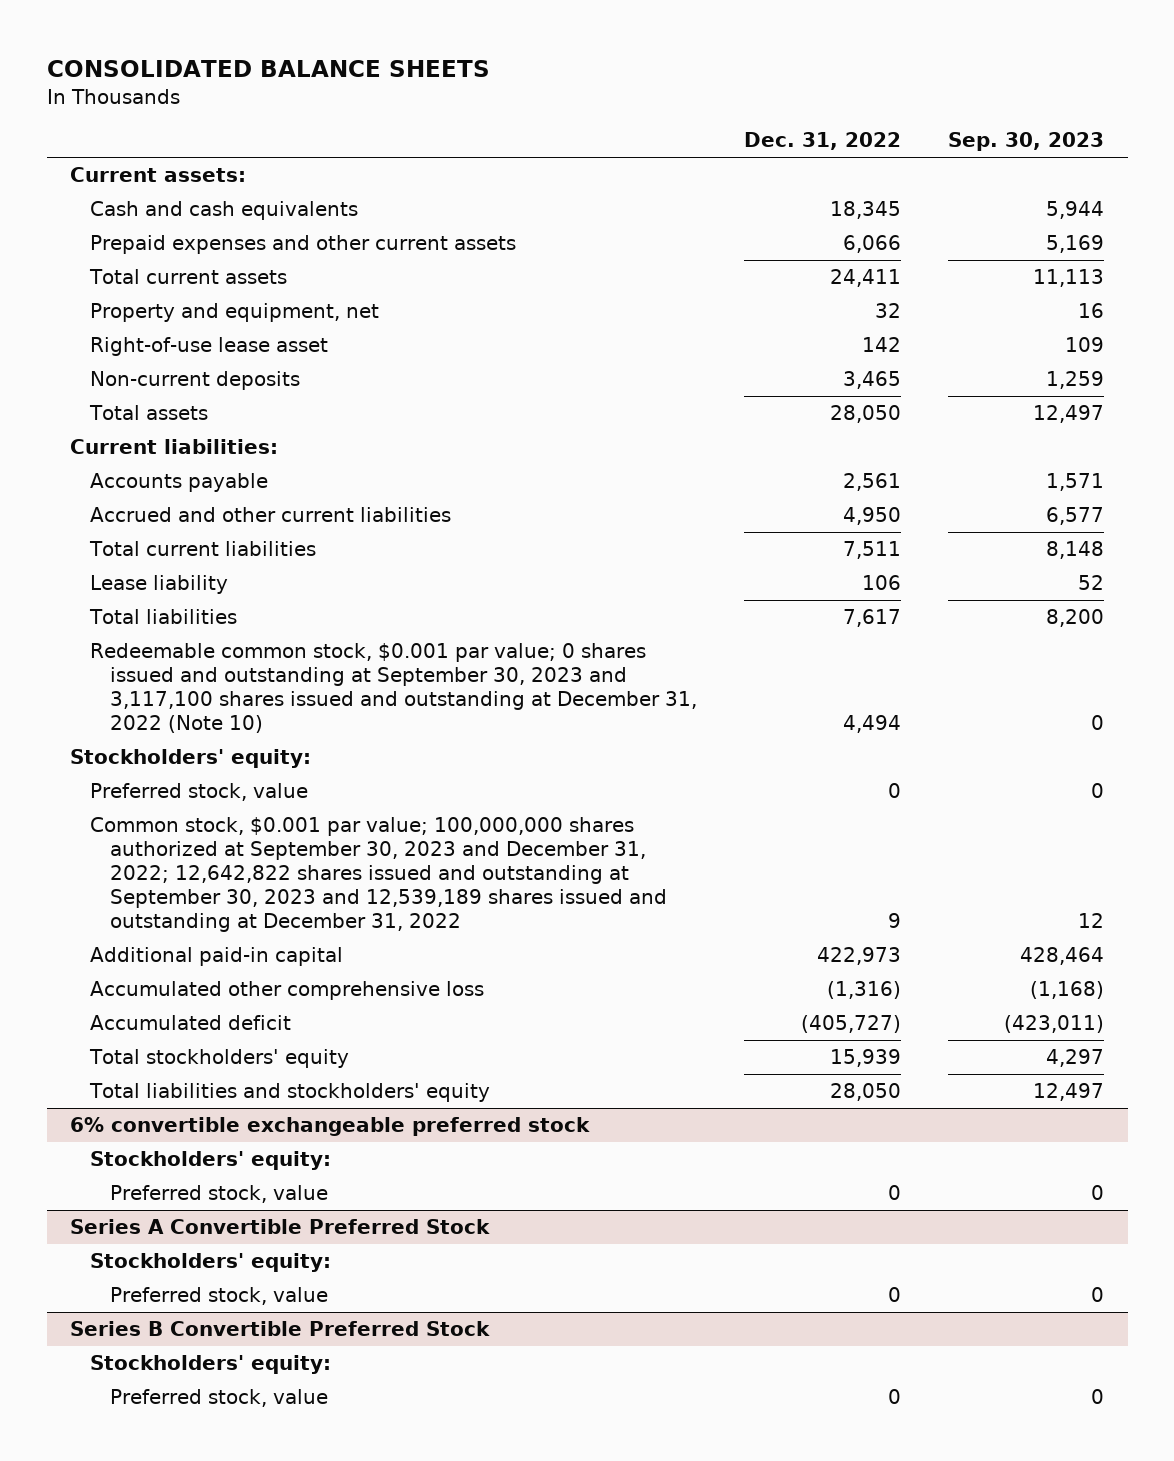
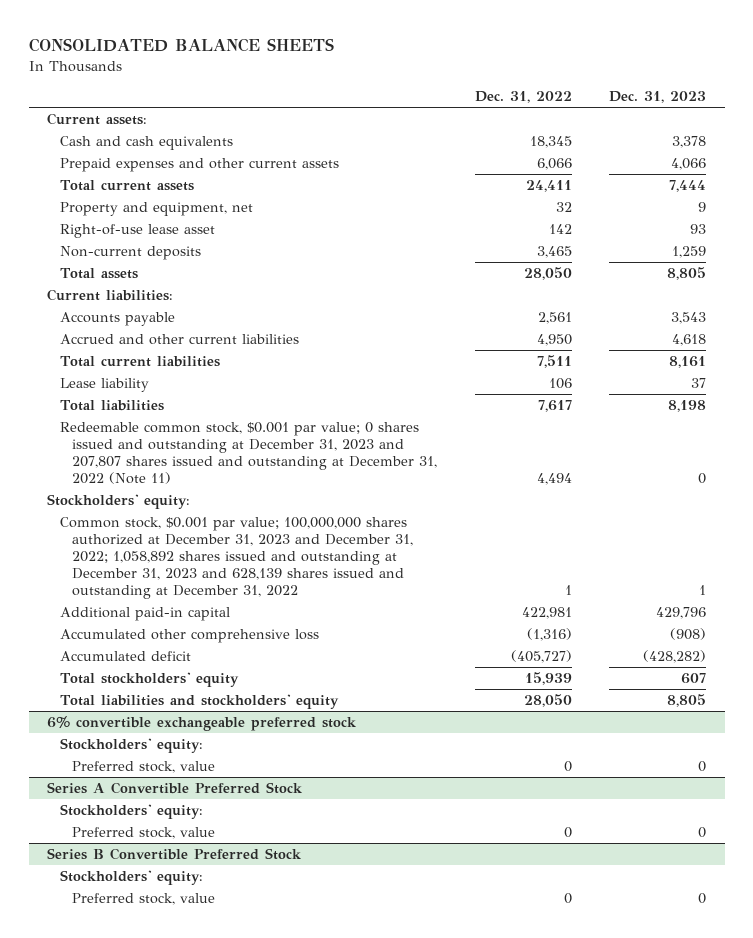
- | Dec. 31, 2022 | Sep. 30, 2023
+ | Dec. 31, 2022 | Dec. 31, 2023
- Redeemable common stock, $0.001 par value; 0 shares issued and outstanding at September 30, 2023 and 3,117,100 shares issued and outstanding at December 31, 2022 (Note 10) | 4,494 | 0
+ Redeemable common stock, $0.001 par value; 0 shares issued and outstanding at December 31, 2023 and 207,807 shares issued and outstanding at December 31, 2022 (Note 11) | 4,494 | 0
- Preferred stock, value | 0 | 0
- Common stock, $0.001 par value; 100,000,000 shares authorized at September 30, 2023 and December 31, 2022; 12,642,822 shares issued and outstanding at September 30, 2023 and 12,539,189 shares issued and outstanding at December 31, 2022 | 9 | 12
- Additional paid-in capital | 422,973 | 428,464
+ Common stock, $0.001 par value; 100,000,000 shares authorized at December 31, 2023 and December 31, 2022; 1,058,892 shares issued and outstanding at December 31, 2023 and 628,139 shares issued and outstanding at December 31, 2022 | 1 | 1
+ Additional paid-in capital | 422,981 | 429,796

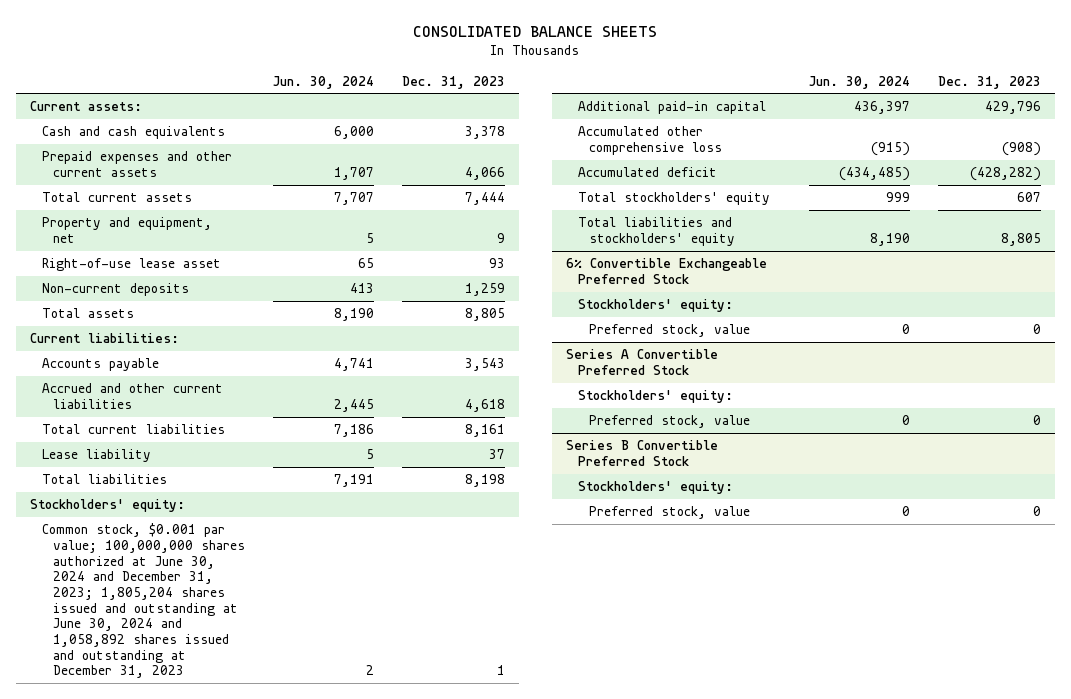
- | Dec. 31, 2022 | Dec. 31, 2023
+ | Jun. 30, 2024 | Dec. 31, 2023
- Redeemable common stock, $0.001 par value; 0 shares issued and outstanding at December 31, 2023 and 207,807 shares issued and outstanding at December 31, 2022 (Note 11) | 4,494 | 0
- Common stock, $0.001 par value; 100,000,000 shares authorized at December 31, 2023 and December 31, 2022; 1,058,892 shares issued and outstanding at December 31, 2023 and 628,139 shares issued and outstanding at December 31, 2022 | 1 | 1
+ Common stock, $0.001 par value; 100,000,000 shares authorized at June 30, 2024 and December 31, 2023; 1,805,204 shares issued and outstanding at June 30, 2024 and 1,058,892 shares issued and outstanding at December 31, 2023 | 2 | 1
- 6% convertible exchangeable preferred stock
+ 6% Convertible Exchangeable Preferred Stock

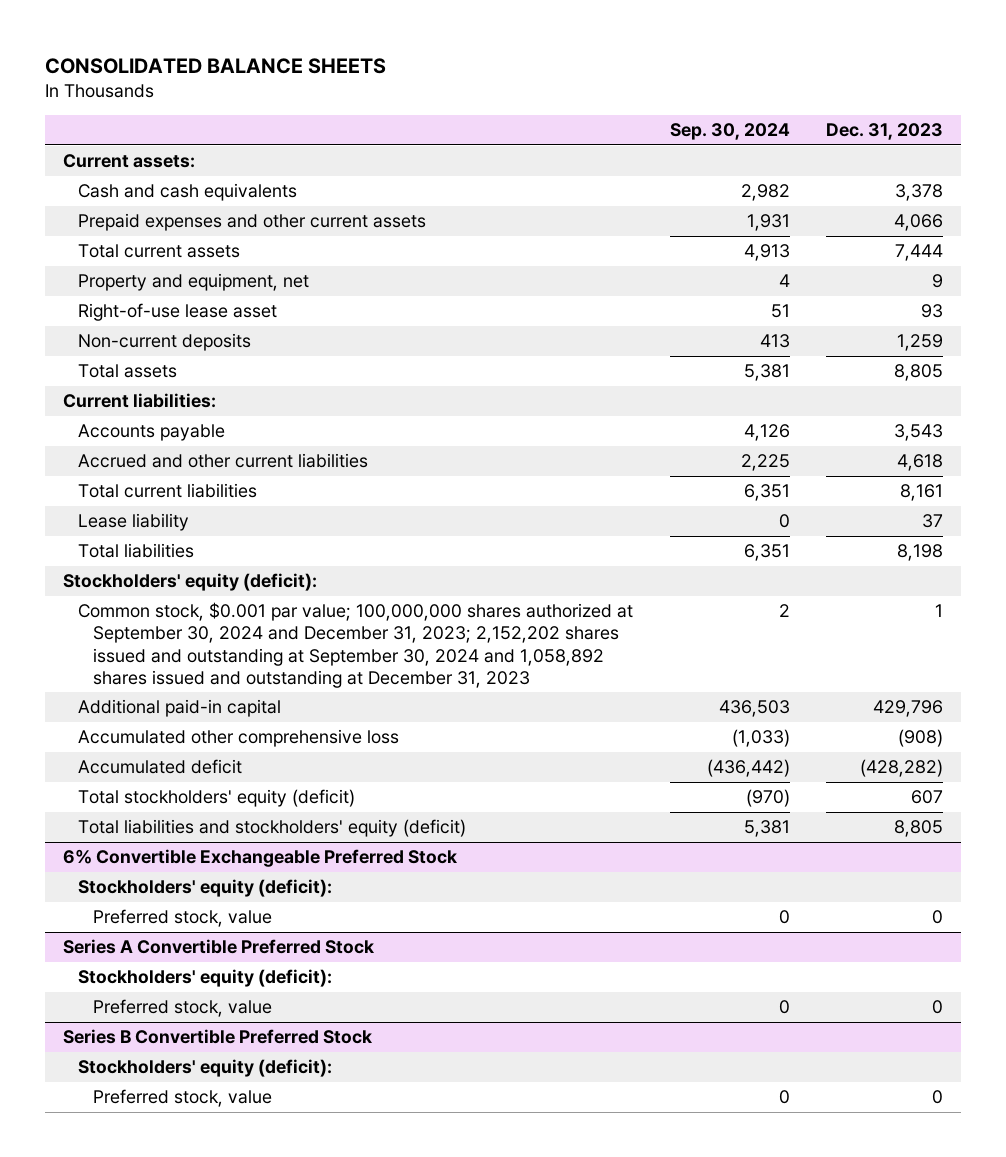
- | Jun. 30, 2024 | Dec. 31, 2023
+ | Sep. 30, 2024 | Dec. 31, 2023
- Stockholders' equity:
- Common stock, $0.001 par value; 100,000,000 shares authorized at June 30, 2024 and December 31, 2023; 1,805,204 shares issued and outstanding at June 30, 2024 and 1,058,892 shares issued and outstanding at December 31, 2023 | 2 | 1
+ Stockholders' equity (deficit):
+ Common stock, $0.001 par value; 100,000,000 shares authorized at September 30, 2024 and December 31, 2023; 2,152,202 shares issued and outstanding at September 30, 2024 and 1,058,892 shares issued and outstanding at December 31, 2023 | 2 | 1
- Total stockholders' equity | 999 | 607
- Total liabilities and stockholders' equity | 8,190 | 8,805
+ Total stockholders' equity (deficit) | (970) | 607
+ Total liabilities and stockholders' equity (deficit) | 5,381 | 8,805
@ 6% Convertible Exchangeable Preferred Stock
- Stockholders' equity:
+ Stockholders' equity (deficit):
@ Series A Convertible Preferred Stock
- Stockholders' equity:
+ Stockholders' equity (deficit):
@ Series B Convertible Preferred Stock
- Stockholders' equity:
+ Stockholders' equity (deficit):

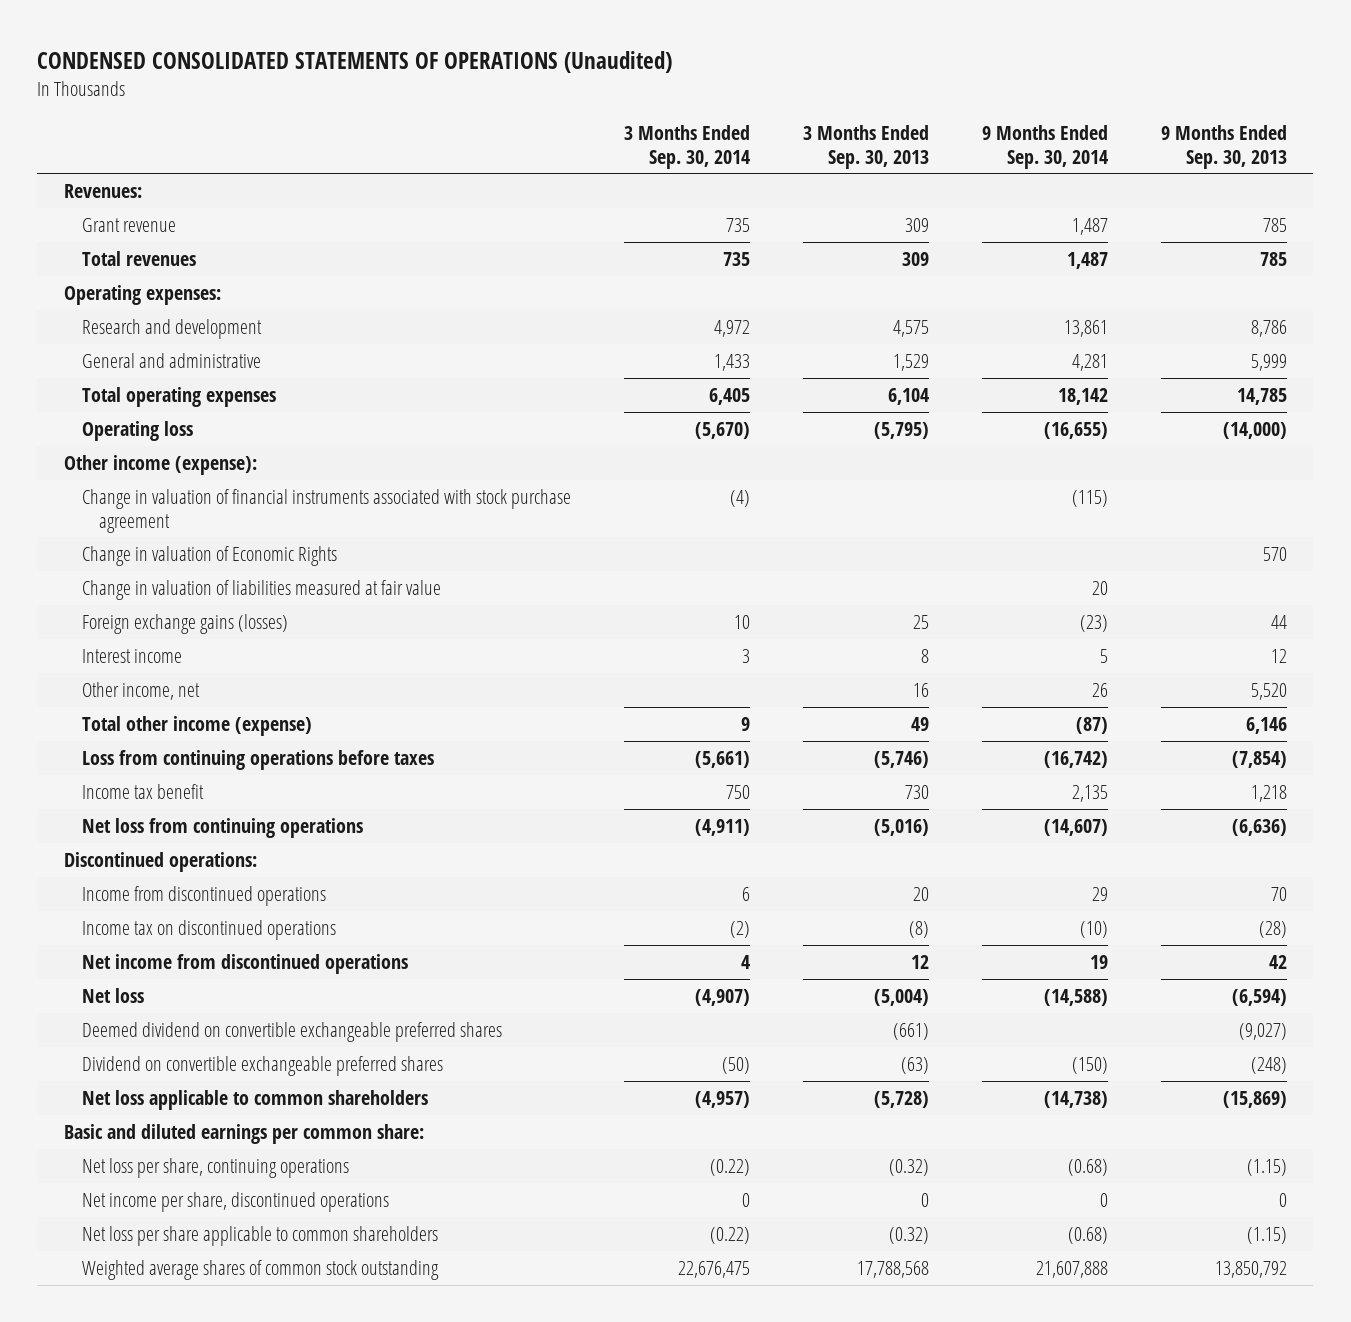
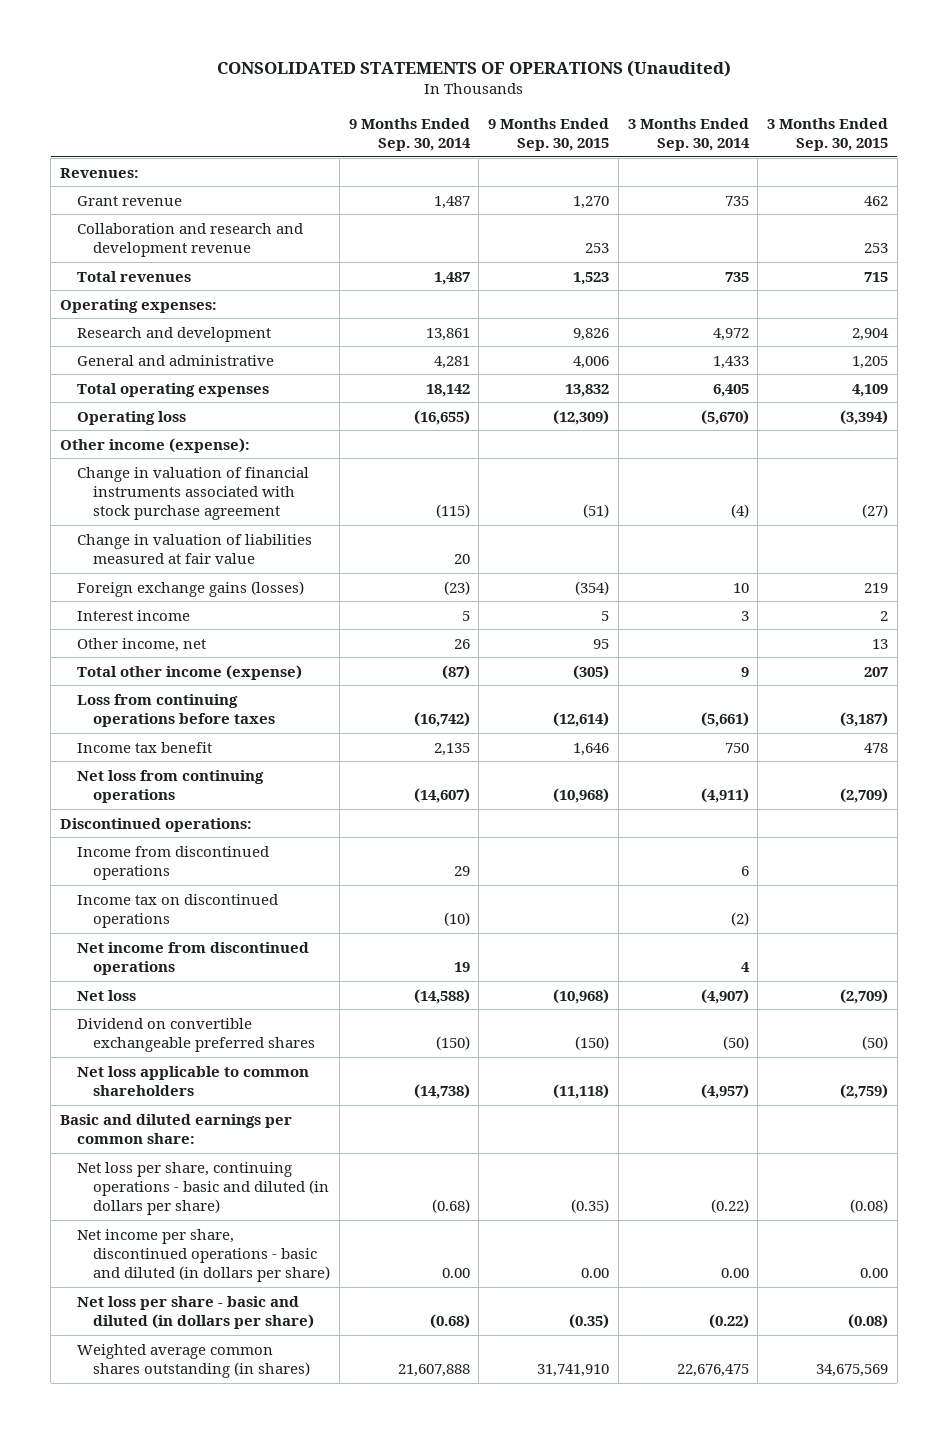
- CONDENSED CONSOLIDATED STATEMENTS OF OPERATIONS (Unaudited)
+ CONSOLIDATED STATEMENTS OF OPERATIONS (Unaudited)
- | 3 Months Ended Sep. 30, 2014 | 3 Months Ended Sep. 30, 2013 | 9 Months Ended Sep. 30, 2014 | 9 Months Ended Sep. 30, 2013
+ | 9 Months Ended Sep. 30, 2014 | 9 Months Ended Sep. 30, 2015 | 3 Months Ended Sep. 30, 2014 | 3 Months Ended Sep. 30, 2015
+ Collaboration and research and development revenue | | 253 | | 253
- Change in valuation of Economic Rights | | | | 570
- Deemed dividend on convertible exchangeable preferred shares | | (661) | | (9,027)
- Net loss per share, continuing operations | (0.22) | (0.32) | (0.68) | (1.15)
- Net income per share, discontinued operations | 0 | 0 | 0 | 0
- Net loss per share applicable to common shareholders | (0.22) | (0.32) | (0.68) | (1.15)
- Weighted average shares of common stock outstanding | 22,676,475 | 17,788,568 | 21,607,888 | 13,850,792
+ Net loss per share, continuing operations - basic and diluted (in dollars per share) | (0.68) | (0.35) | (0.22) | (0.08)
+ Net income per share, discontinued operations - basic and diluted (in dollars per share) | 0.00 | 0.00 | 0.00 | 0.00
+ Net loss per share - basic and diluted (in dollars per share) | (0.68) | (0.35) | (0.22) | (0.08)
+ Weighted average common shares outstanding (in shares) | 21,607,888 | 31,741,910 | 22,676,475 | 34,675,569

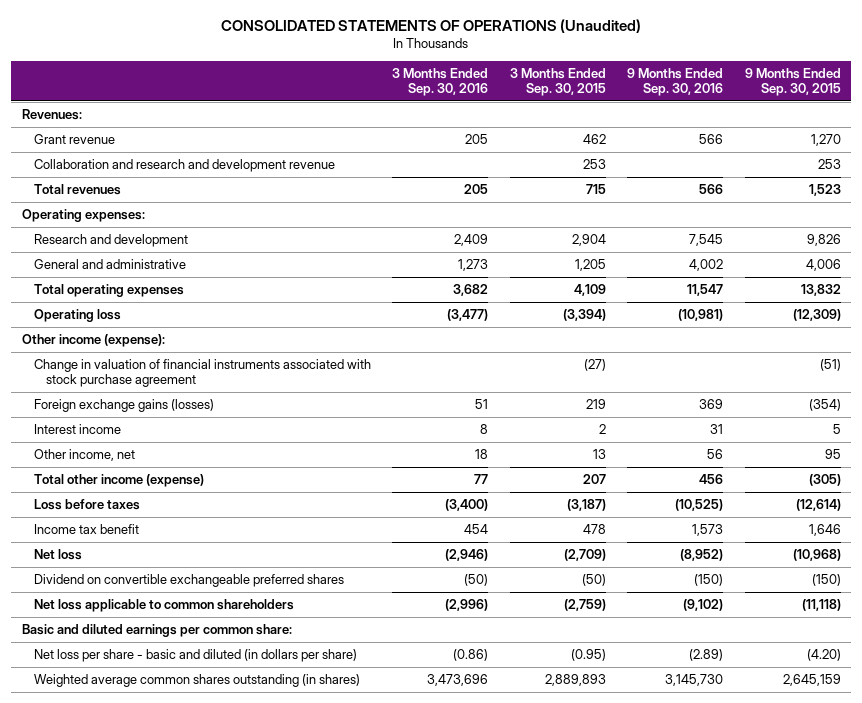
- | 9 Months Ended Sep. 30, 2014 | 9 Months Ended Sep. 30, 2015 | 3 Months Ended Sep. 30, 2014 | 3 Months Ended Sep. 30, 2015
+ | 3 Months Ended Sep. 30, 2016 | 3 Months Ended Sep. 30, 2015 | 9 Months Ended Sep. 30, 2016 | 9 Months Ended Sep. 30, 2015
- Change in valuation of liabilities measured at fair value | 20 | | |
- Loss from continuing operations before taxes | (16,742) | (12,614) | (5,661) | (3,187)
+ Loss before taxes | (3,400) | (3,187) | (10,525) | (12,614)
- Net loss from continuing operations | (14,607) | (10,968) | (4,911) | (2,709)
- Discontinued operations:
- Income from discontinued operations | 29 | | 6 |
- Income tax on discontinued operations | (10) | | (2) |
- Net income from discontinued operations | 19 | | 4 |
- Net loss per share, continuing operations - basic and diluted (in dollars per share) | (0.68) | (0.35) | (0.22) | (0.08)
- Net income per share, discontinued operations - basic and diluted (in dollars per share) | 0.00 | 0.00 | 0.00 | 0.00
- Net loss per share - basic and diluted (in dollars per share) | (0.68) | (0.35) | (0.22) | (0.08)
- Weighted average common shares outstanding (in shares) | 21,607,888 | 31,741,910 | 22,676,475 | 34,675,569
+ Net loss per share - basic and diluted (in dollars per share) | (0.86) | (0.95) | (2.89) | (4.20)
+ Weighted average common shares outstanding (in shares) | 3,473,696 | 2,889,893 | 3,145,730 | 2,645,159

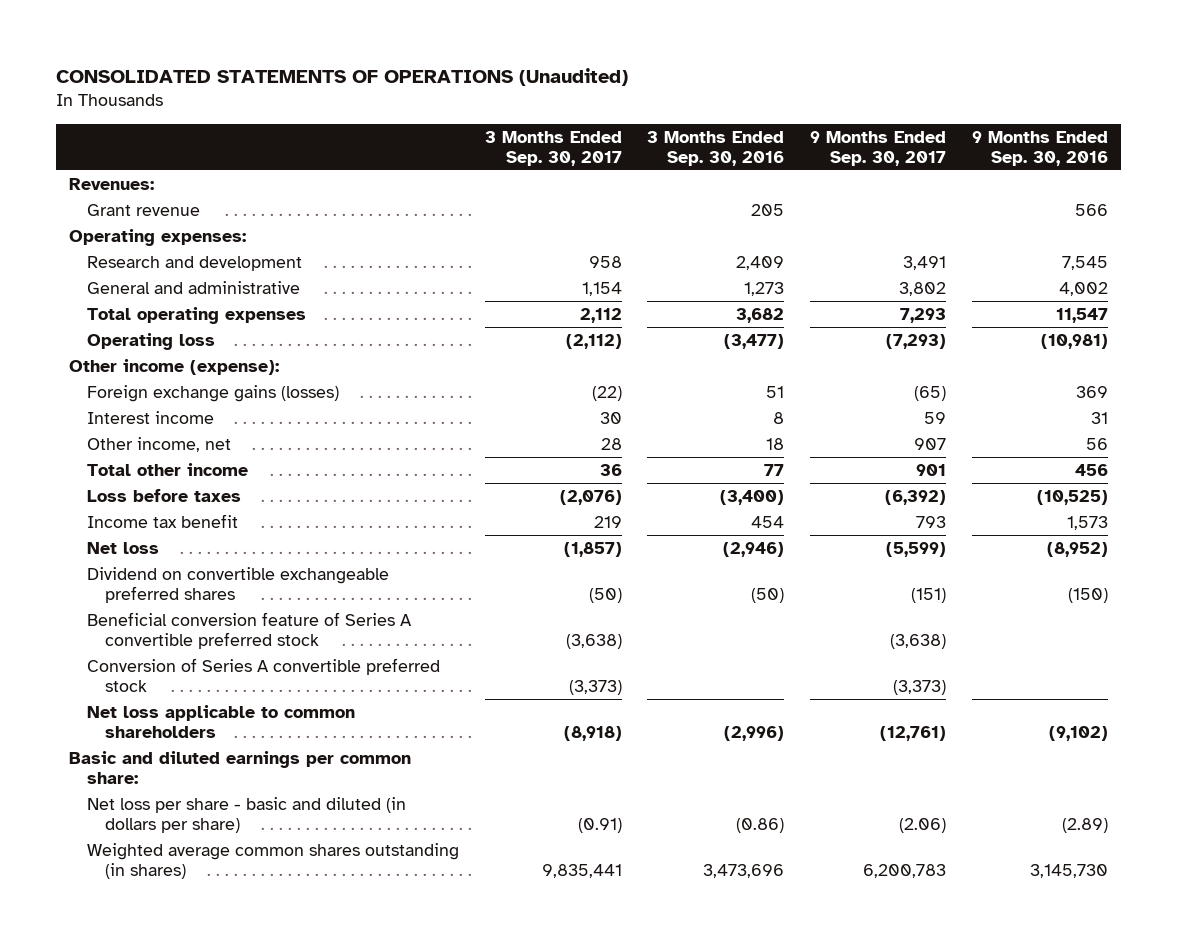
- | 3 Months Ended Sep. 30, 2016 | 3 Months Ended Sep. 30, 2015 | 9 Months Ended Sep. 30, 2016 | 9 Months Ended Sep. 30, 2015
+ | 3 Months Ended Sep. 30, 2017 | 3 Months Ended Sep. 30, 2016 | 9 Months Ended Sep. 30, 2017 | 9 Months Ended Sep. 30, 2016
- Collaboration and research and development revenue | | 253 | | 253
- Total revenues | 205 | 715 | 566 | 1,523
- Change in valuation of financial instruments associated with stock purchase agreement | | (27) | | (51)
- Total other income (expense) | 77 | 207 | 456 | (305)
+ Total other income | 36 | 77 | 901 | 456
+ Beneficial conversion feature of Series A convertible preferred stock | (3,638) | | (3,638) |
+ Conversion of Series A convertible preferred stock | (3,373) | | (3,373) |

